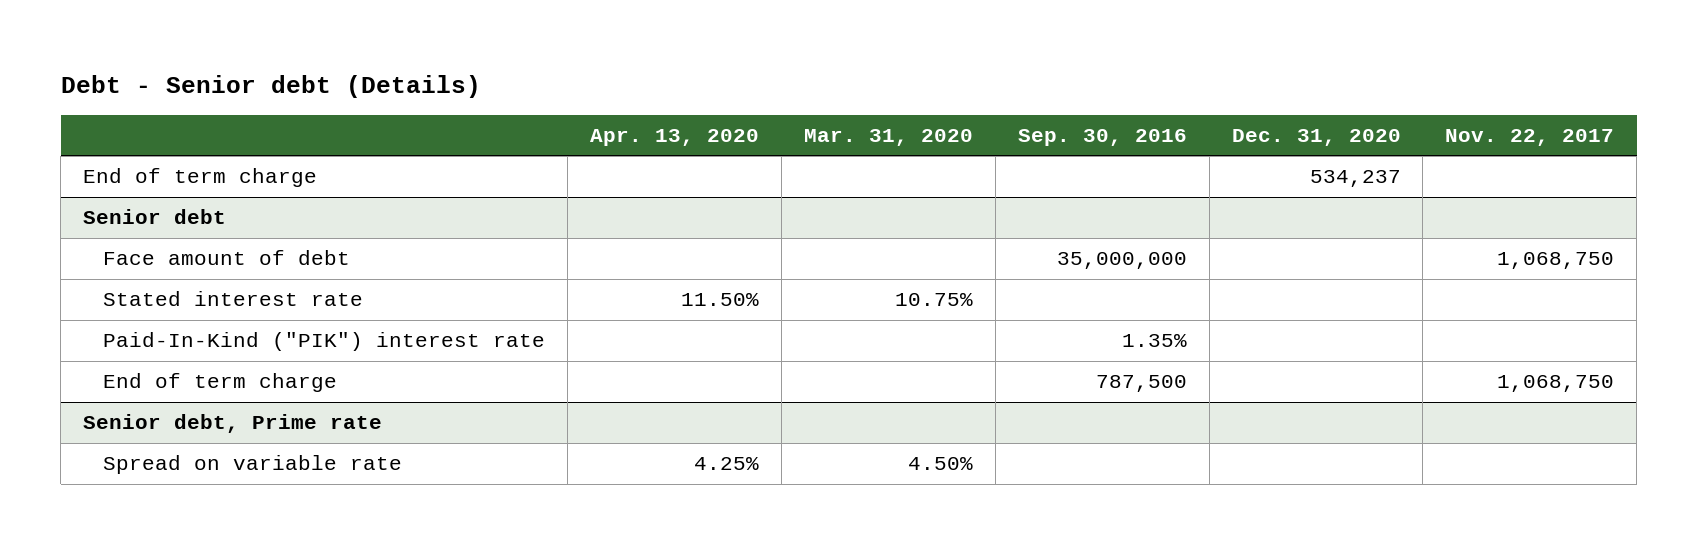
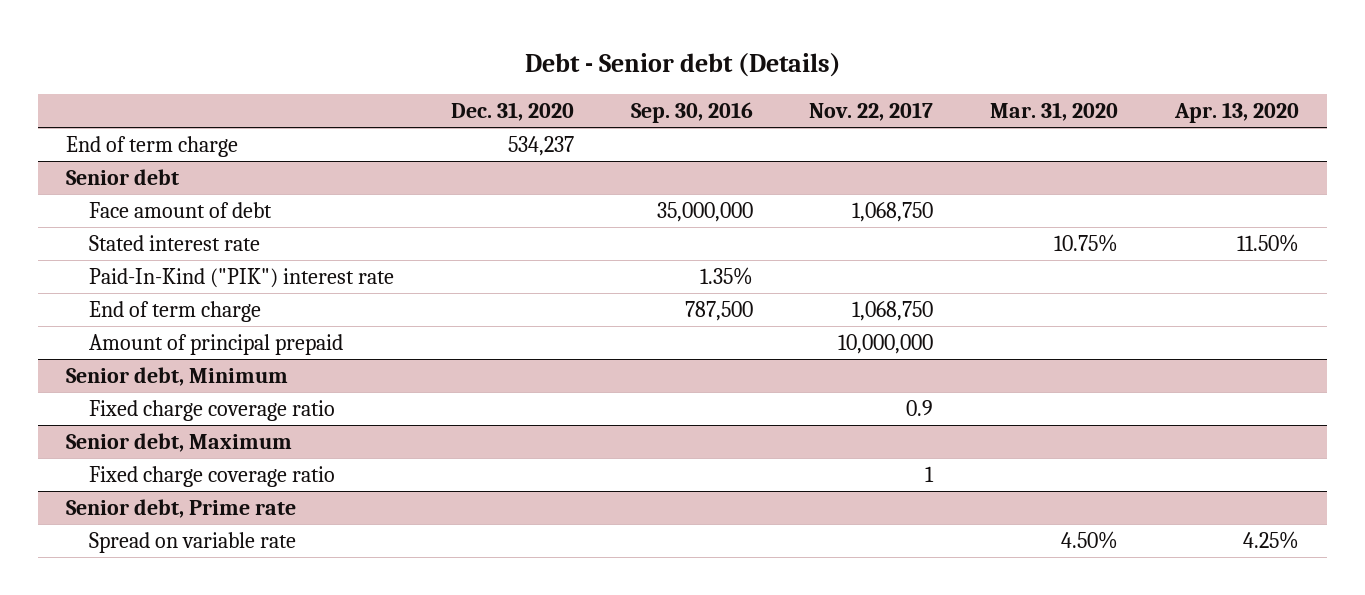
- | Apr. 13, 2020 | Mar. 31, 2020 | Sep. 30, 2016 | Dec. 31, 2020 | Nov. 22, 2017
+ | Dec. 31, 2020 | Sep. 30, 2016 | Nov. 22, 2017 | Mar. 31, 2020 | Apr. 13, 2020
@ Senior debt
+ Amount of principal prepaid | | | 10,000,000 | |
+ Senior debt, Minimum
+ Fixed charge coverage ratio | | | 0.9 | |
+ Senior debt, Maximum
+ Fixed charge coverage ratio | | | 1 | |

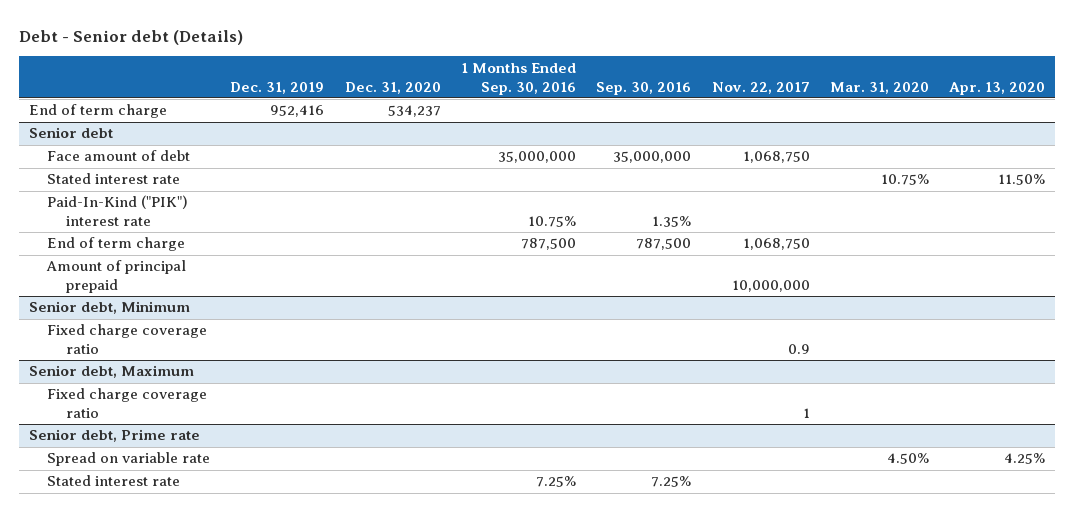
- | Dec. 31, 2020 | Sep. 30, 2016 | Nov. 22, 2017 | Mar. 31, 2020 | Apr. 13, 2020
+ | Dec. 31, 2019 | Dec. 31, 2020 | 1 Months Ended Sep. 30, 2016 | Sep. 30, 2016 | Nov. 22, 2017 | Mar. 31, 2020 | Apr. 13, 2020
@ Senior debt, Prime rate
+ Stated interest rate | | | 7.25% | 7.25% | | |

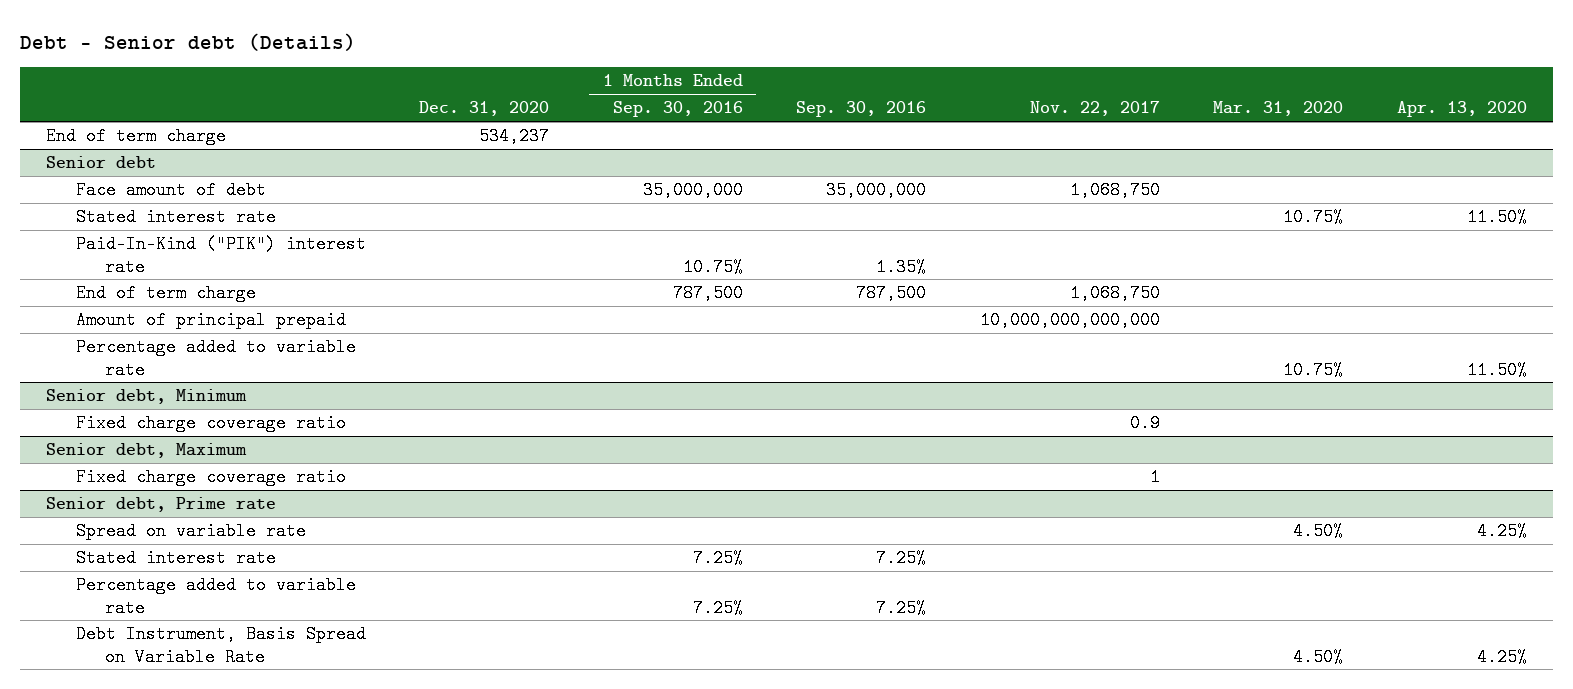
- | Dec. 31, 2019 | Dec. 31, 2020 | 1 Months Ended Sep. 30, 2016 | Sep. 30, 2016 | Nov. 22, 2017 | Mar. 31, 2020 | Apr. 13, 2020
+ | Dec. 31, 2020 | 1 Months Ended Sep. 30, 2016 | Sep. 30, 2016 | Nov. 22, 2017 | Mar. 31, 2020 | Apr. 13, 2020
@ Senior debt
- Amount of principal prepaid | | | | | 10,000,000 | |
+ Amount of principal prepaid | | | | 10,000,000,000,000 | |
+ Percentage added to variable rate | | | | | 10.75% | 11.50%
@ Senior debt, Prime rate
+ Percentage added to variable rate | | 7.25% | 7.25% | | |
+ Debt Instrument, Basis Spread on Variable Rate | | | | | 4.50% | 4.25%

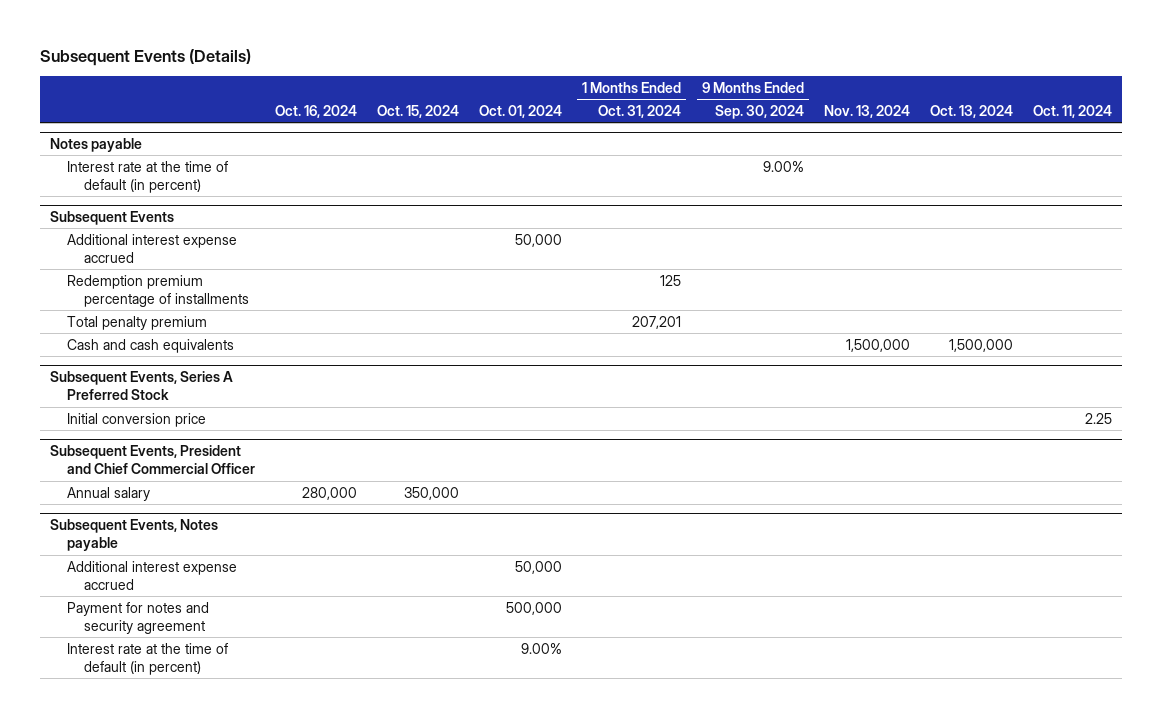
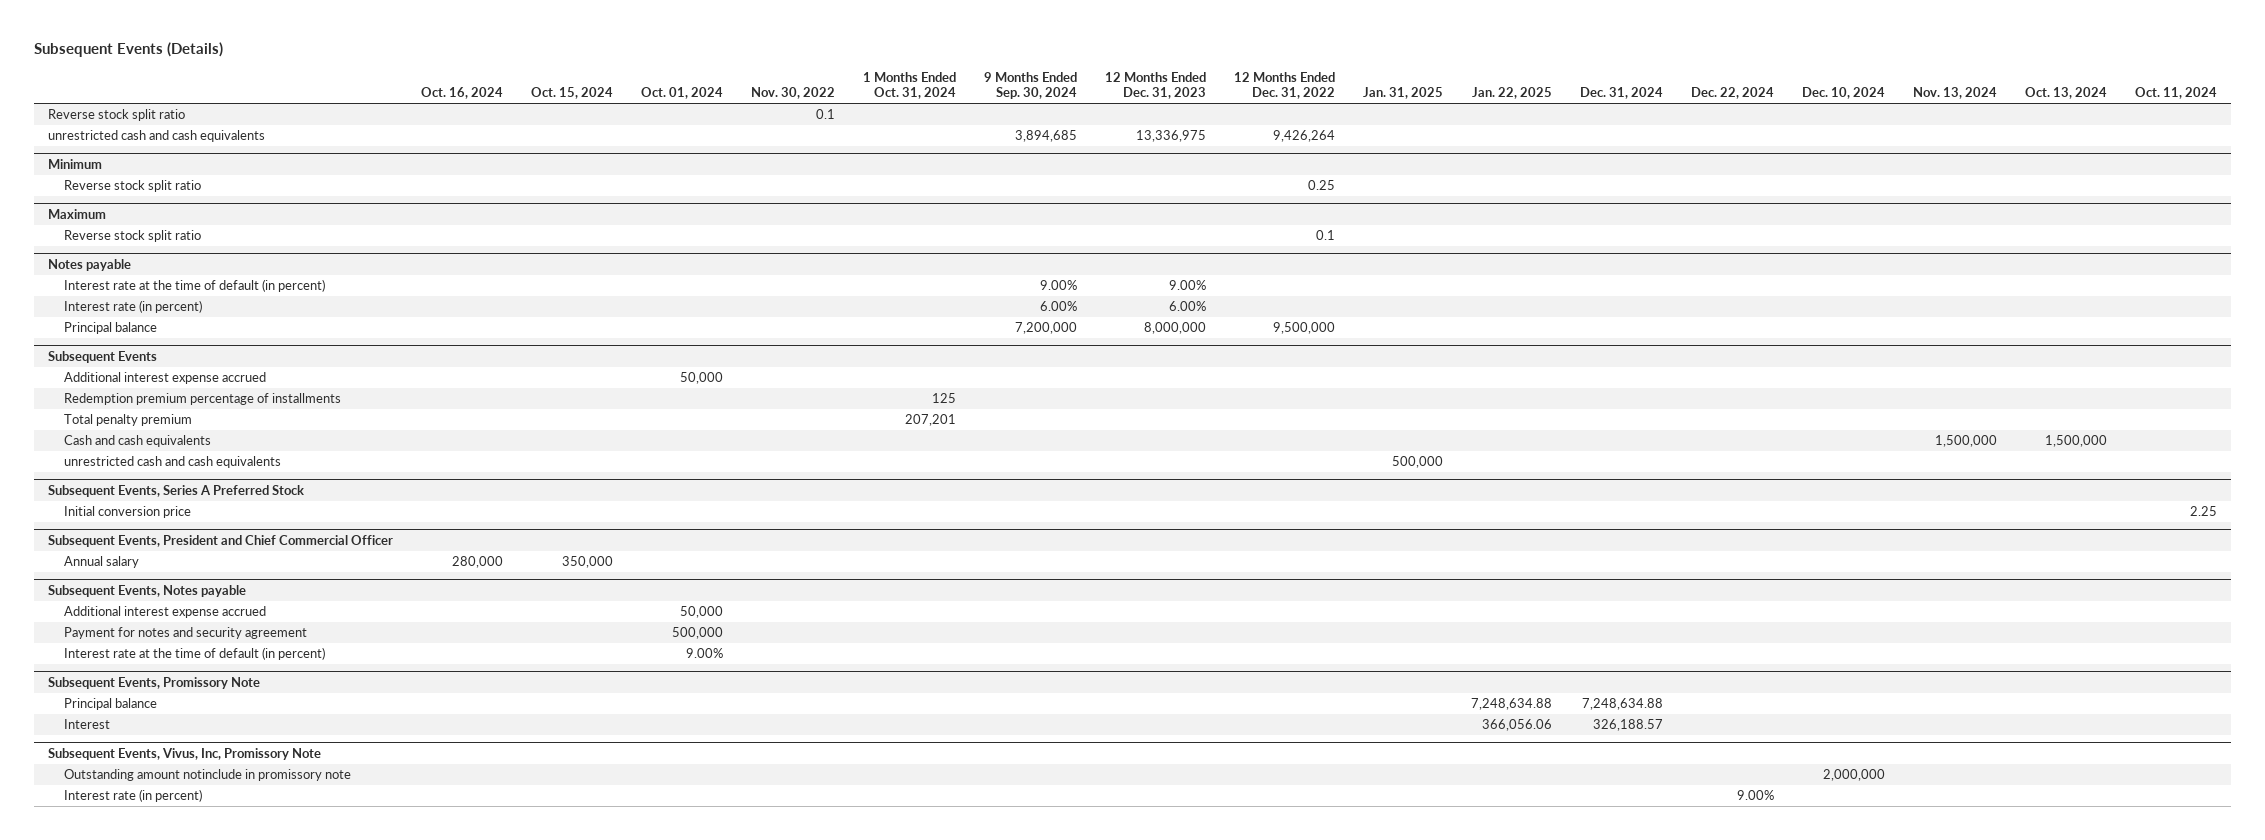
- | Oct. 16, 2024 | Oct. 15, 2024 | Oct. 01, 2024 | 1 Months Ended Oct. 31, 2024 | 9 Months Ended Sep. 30, 2024 | Nov. 13, 2024 | Oct. 13, 2024 | Oct. 11, 2024
+ | Oct. 16, 2024 | Oct. 15, 2024 | Oct. 01, 2024 | Nov. 30, 2022 | 1 Months Ended Oct. 31, 2024 | 9 Months Ended Sep. 30, 2024 | 12 Months Ended Dec. 31, 2023 | 12 Months Ended Dec. 31, 2022 | Jan. 31, 2025 | Jan. 22, 2025 | Dec. 31, 2024 | Dec. 22, 2024 | Dec. 10, 2024 | Nov. 13, 2024 | Oct. 13, 2024 | Oct. 11, 2024
+ Reverse stock split ratio | | | | 0.1 | | | | | | | | | | | |
+ unrestricted cash and cash equivalents | | | | | | 3,894,685 | 13,336,975 | 9,426,264 | | | | | | | |
+ Minimum
+ Reverse stock split ratio | | | | | | | | 0.25 | | | | | | | |
+ Maximum
+ Reverse stock split ratio | | | | | | | | 0.1 | | | | | | | |
@ Notes payable
+ Interest rate (in percent) | | | | | | 6.00% | 6.00% | | | | | | | | |
+ Principal balance | | | | | | 7,200,000 | 8,000,000 | 9,500,000 | | | | | | | |
@ Subsequent Events
+ unrestricted cash and cash equivalents | | | | | | | | | 500,000 | | | | | | |
+ Subsequent Events, Promissory Note
+ Principal balance | | | | | | | | | | 7,248,634.88 | 7,248,634.88 | | | | |
+ Interest | | | | | | | | | | 366,056.06 | 326,188.57 | | | | |
+ Subsequent Events, Vivus, Inc, Promissory Note
+ Outstanding amount notinclude in promissory note | | | | | | | | | | | | | 2,000,000 | | |
+ Interest rate (in percent) | | | | | | | | | | | | 9.00% | | | |

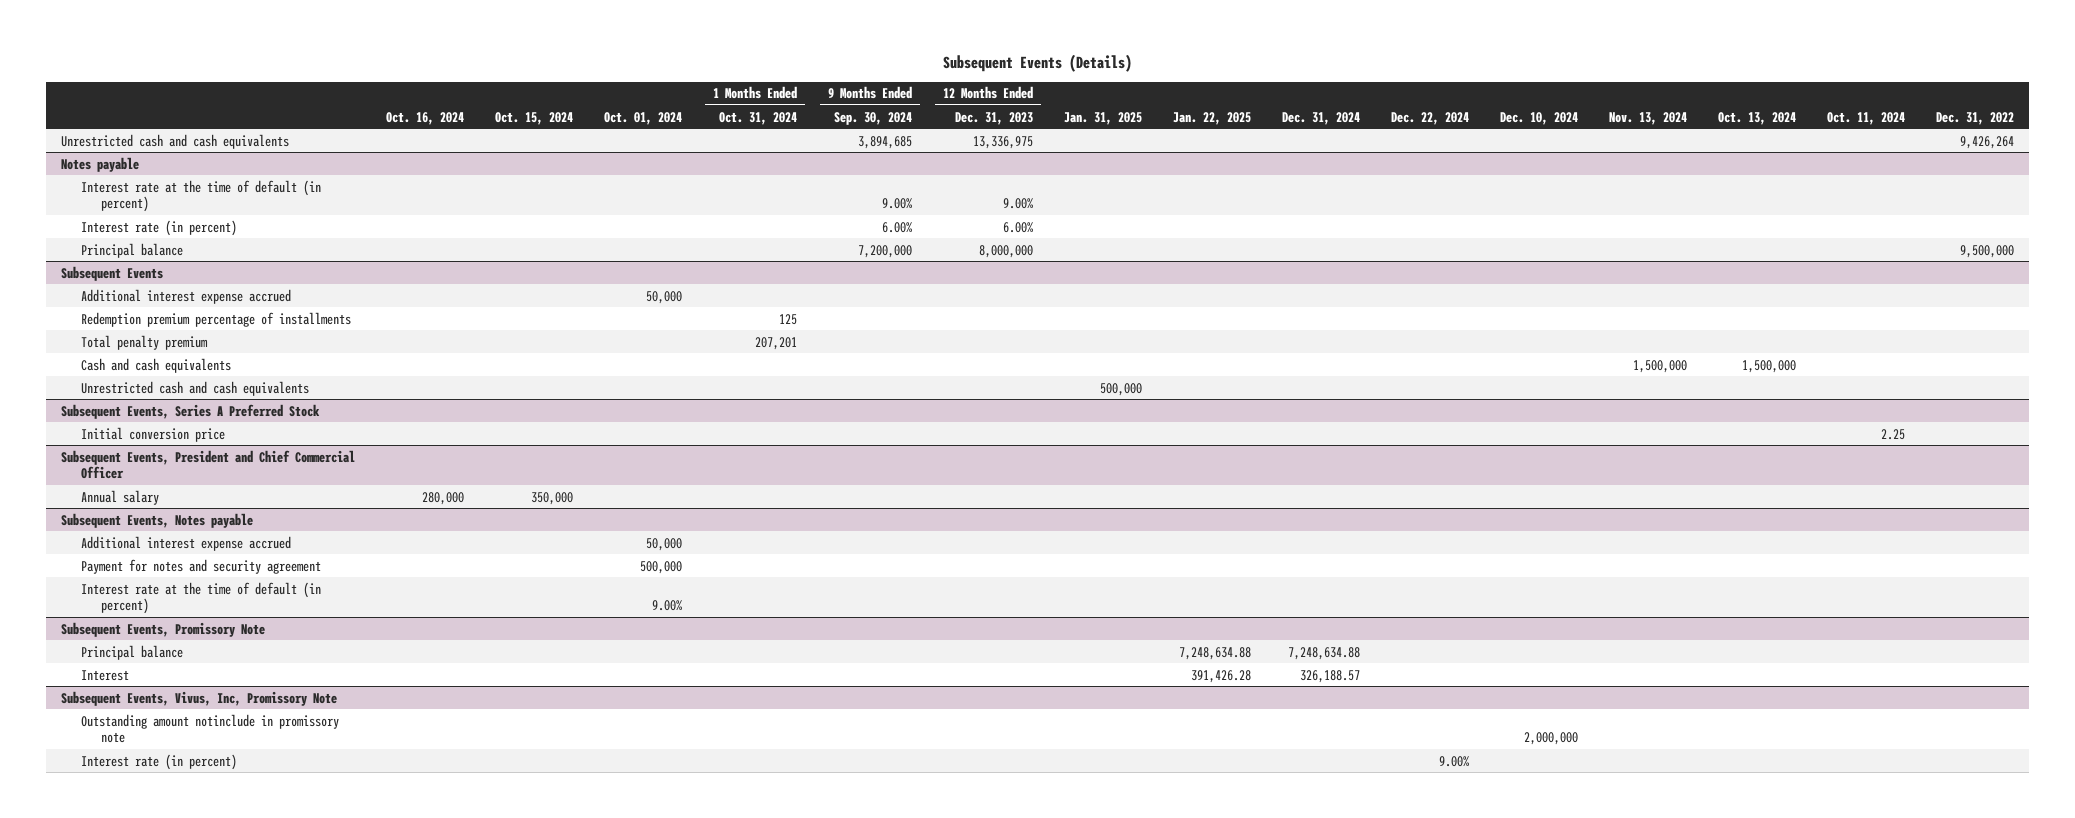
- | Oct. 16, 2024 | Oct. 15, 2024 | Oct. 01, 2024 | Nov. 30, 2022 | 1 Months Ended Oct. 31, 2024 | 9 Months Ended Sep. 30, 2024 | 12 Months Ended Dec. 31, 2023 | 12 Months Ended Dec. 31, 2022 | Jan. 31, 2025 | Jan. 22, 2025 | Dec. 31, 2024 | Dec. 22, 2024 | Dec. 10, 2024 | Nov. 13, 2024 | Oct. 13, 2024 | Oct. 11, 2024
+ | Oct. 16, 2024 | Oct. 15, 2024 | Oct. 01, 2024 | 1 Months Ended Oct. 31, 2024 | 9 Months Ended Sep. 30, 2024 | 12 Months Ended Dec. 31, 2023 | Jan. 31, 2025 | Jan. 22, 2025 | Dec. 31, 2024 | Dec. 22, 2024 | Dec. 10, 2024 | Nov. 13, 2024 | Oct. 13, 2024 | Oct. 11, 2024 | Dec. 31, 2022
- Reverse stock split ratio | | | | 0.1 | | | | | | | | | | | |
- unrestricted cash and cash equivalents | | | | | | 3,894,685 | 13,336,975 | 9,426,264 | | | | | | | |
- Minimum
- Reverse stock split ratio | | | | | | | | 0.25 | | | | | | | |
- Maximum
- Reverse stock split ratio | | | | | | | | 0.1 | | | | | | | |
+ Unrestricted cash and cash equivalents | | | | | 3,894,685 | 13,336,975 | | | | | | | | | 9,426,264
@ Subsequent Events
- unrestricted cash and cash equivalents | | | | | | | | | 500,000 | | | | | | |
+ Unrestricted cash and cash equivalents | | | | | | | 500,000 | | | | | | | |
@ Subsequent Events, Promissory Note
- Interest | | | | | | | | | | 366,056.06 | 326,188.57 | | | | |
+ Interest | | | | | | | | 391,426.28 | 326,188.57 | | | | | |

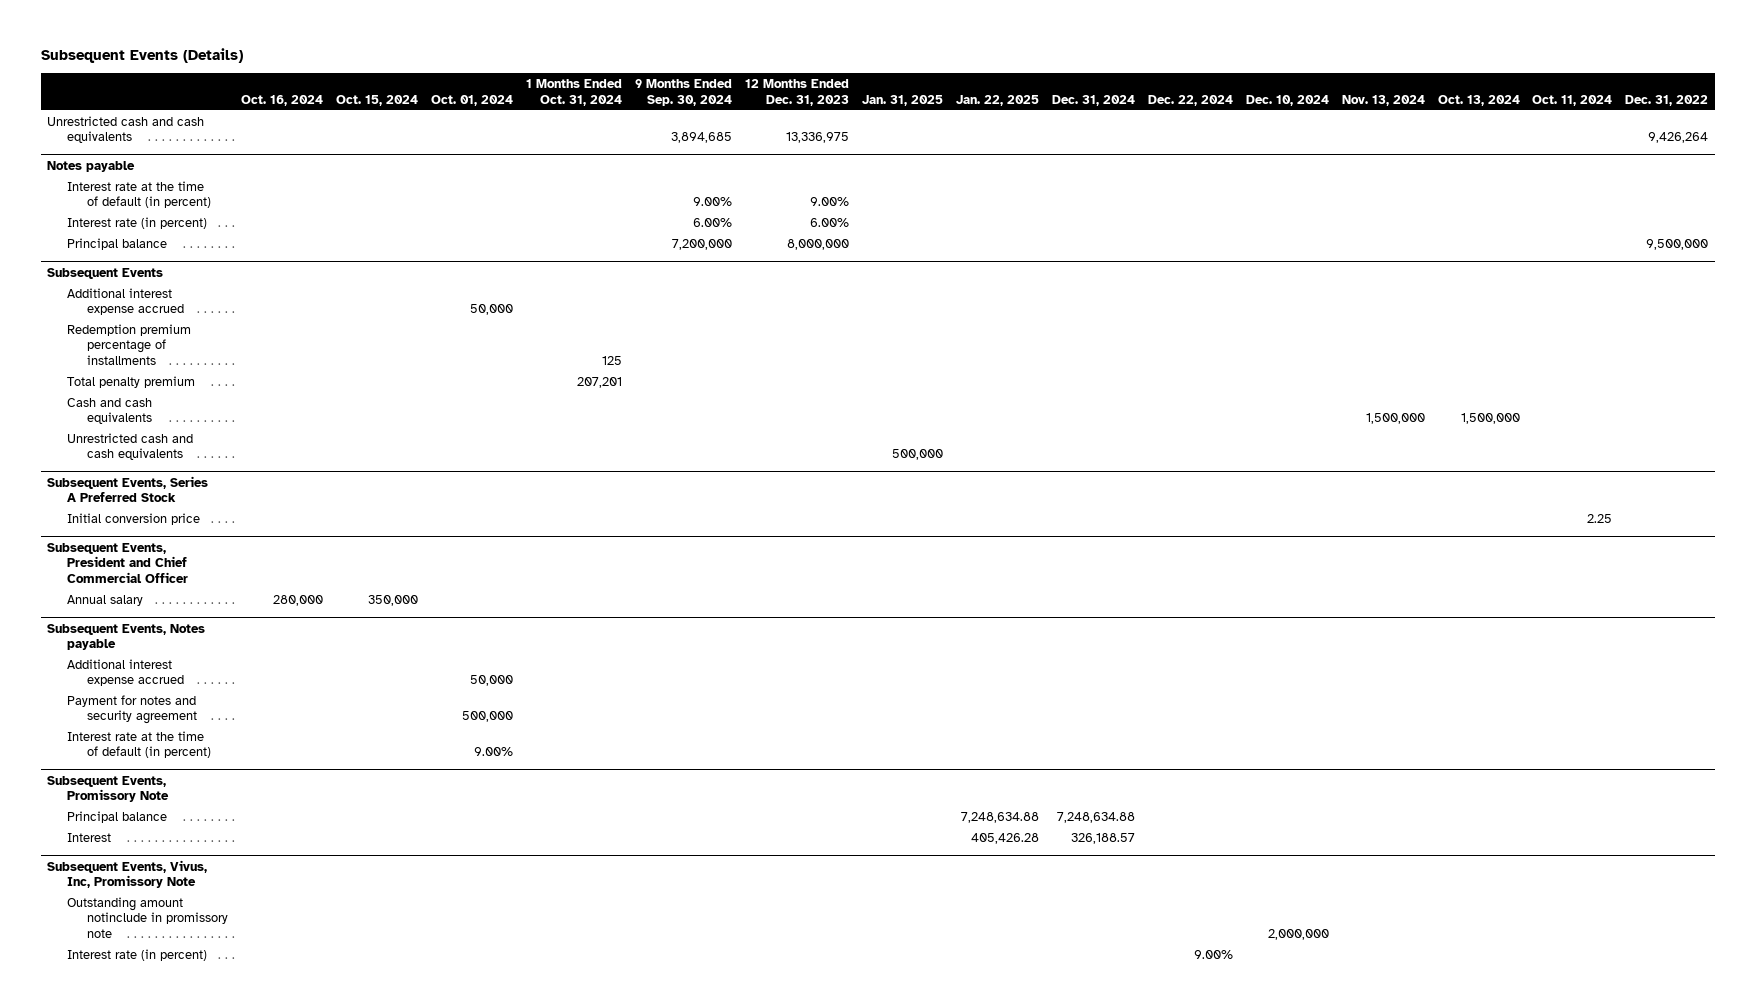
@ Subsequent Events, Promissory Note
- Interest | | | | | | | | 391,426.28 | 326,188.57 | | | | | |
+ Interest | | | | | | | | 405,426.28 | 326,188.57 | | | | | |

